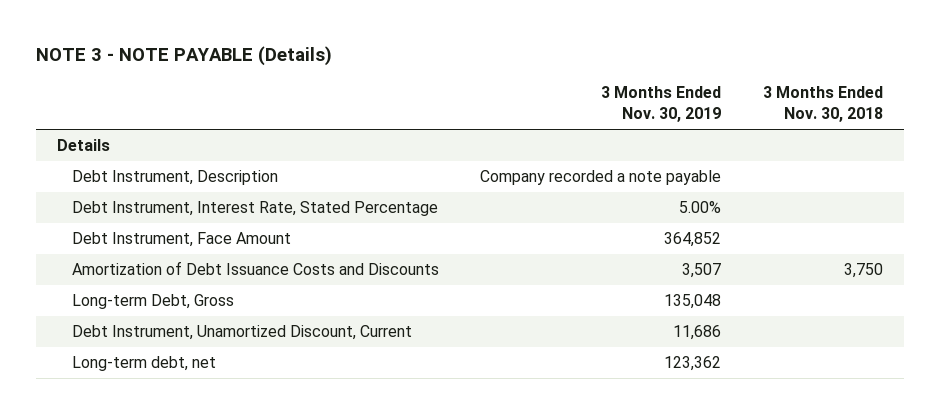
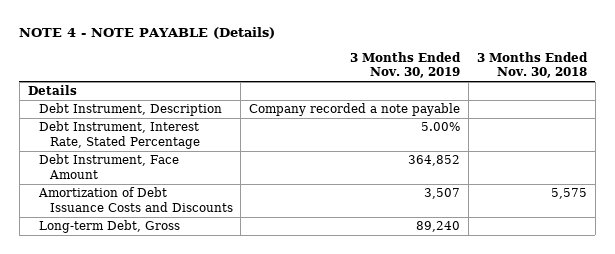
- NOTE 3 - NOTE PAYABLE (Details)
+ NOTE 4 - NOTE PAYABLE (Details)
- Amortization of Debt Issuance Costs and Discounts | 3,507 | 3,750
- Long-term Debt, Gross | 135,048 |
- Debt Instrument, Unamortized Discount, Current | 11,686 |
- Long-term debt, net | 123,362 |
+ Amortization of Debt Issuance Costs and Discounts | 3,507 | 5,575
+ Long-term Debt, Gross | 89,240 |

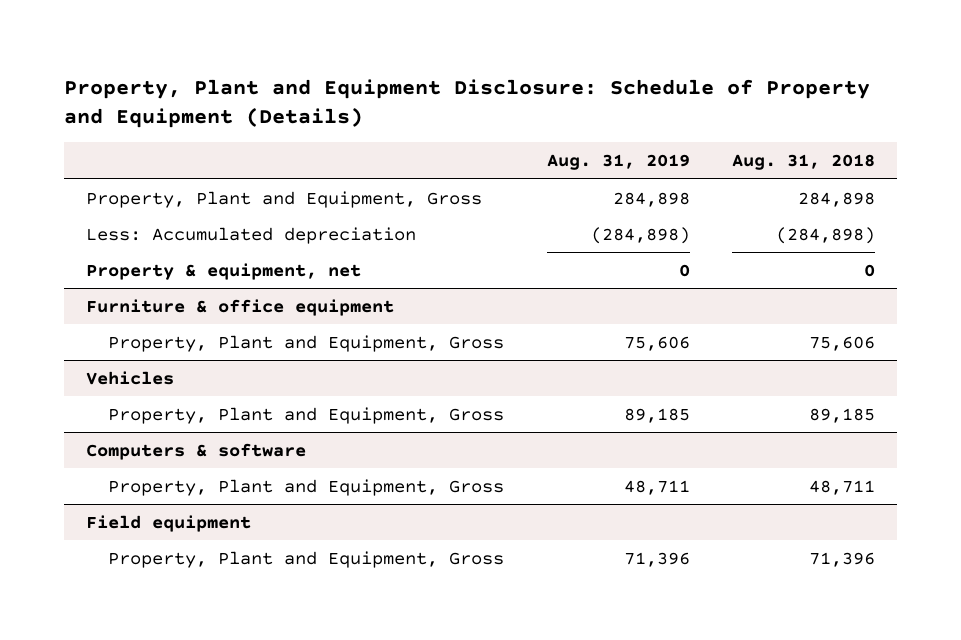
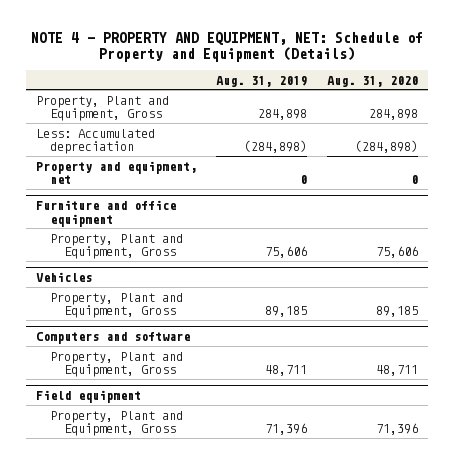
- Property, Plant and Equipment Disclosure: Schedule of Property and Equipment (Details)
+ NOTE 4 - PROPERTY AND EQUIPMENT, NET: Schedule of Property and Equipment (Details)
- | Aug. 31, 2019 | Aug. 31, 2018
+ | Aug. 31, 2019 | Aug. 31, 2020
- Property & equipment, net | 0 | 0
- Furniture & office equipment
+ Property and equipment, net | 0 | 0
+ Furniture and office equipment
- Computers & software
+ Computers and software

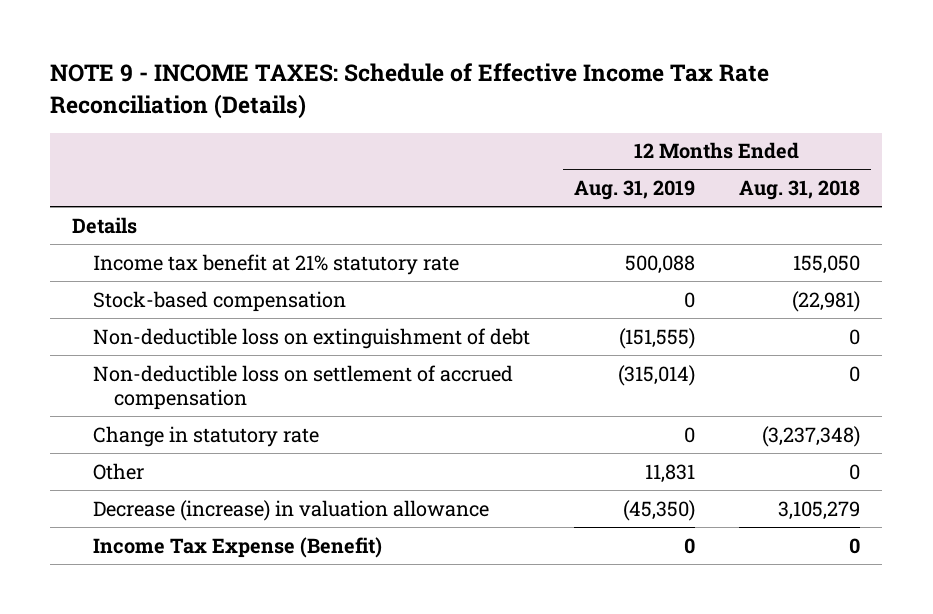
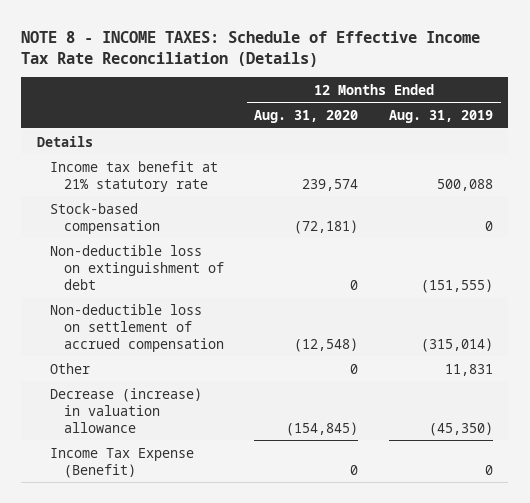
- NOTE 9 - INCOME TAXES: Schedule of Effective Income Tax Rate Reconciliation (Details)
+ NOTE 8 - INCOME TAXES: Schedule of Effective Income Tax Rate Reconciliation (Details)
- | 12 Months Ended Aug. 31, 2019 | 12 Months Ended Aug. 31, 2018
+ | 12 Months Ended Aug. 31, 2020 | 12 Months Ended Aug. 31, 2019
- Change in statutory rate | 0 | (3,237,348)

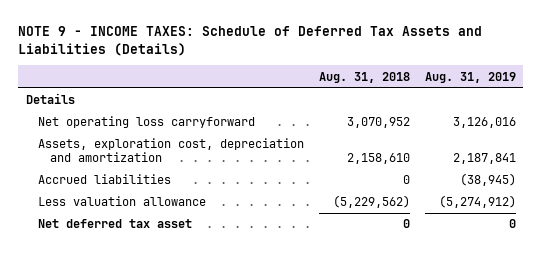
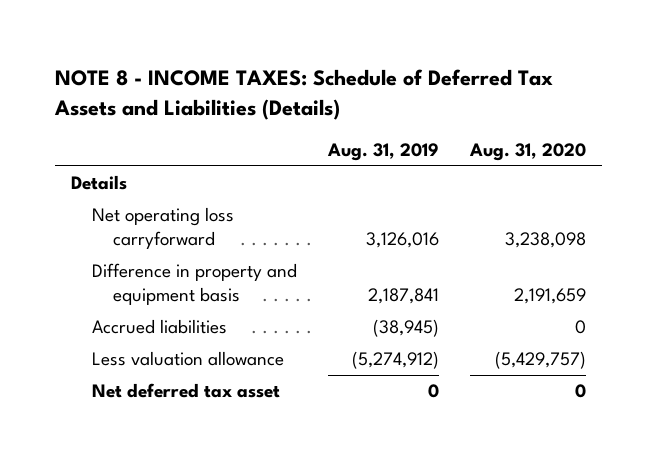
- NOTE 9 - INCOME TAXES: Schedule of Deferred Tax Assets and Liabilities (Details)
+ NOTE 8 - INCOME TAXES: Schedule of Deferred Tax Assets and Liabilities (Details)
- | Aug. 31, 2018 | Aug. 31, 2019
+ | Aug. 31, 2019 | Aug. 31, 2020
- Assets, exploration cost, depreciation and amortization | 2,158,610 | 2,187,841
+ Difference in property and equipment basis | 2,187,841 | 2,191,659

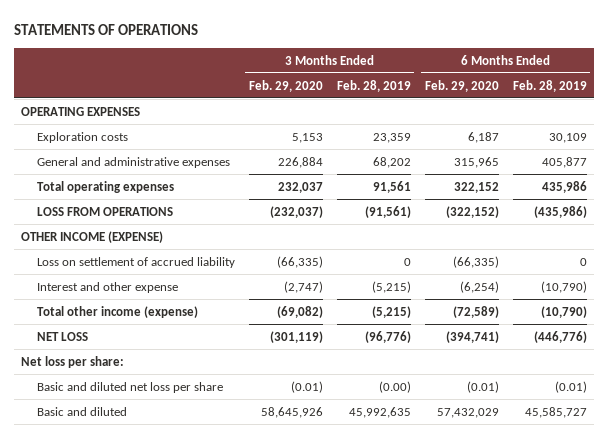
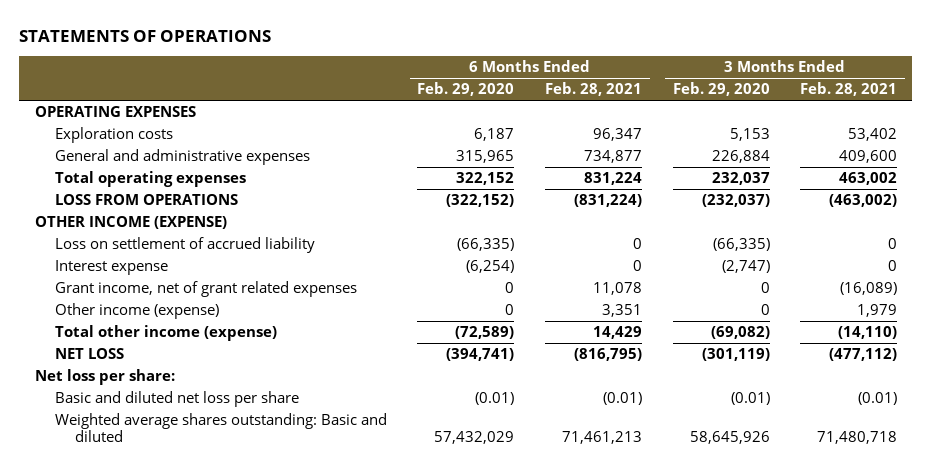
- | 3 Months Ended Feb. 29, 2020 | 3 Months Ended Feb. 28, 2019 | 6 Months Ended Feb. 29, 2020 | 6 Months Ended Feb. 28, 2019
+ | 6 Months Ended Feb. 29, 2020 | 6 Months Ended Feb. 28, 2021 | 3 Months Ended Feb. 29, 2020 | 3 Months Ended Feb. 28, 2021
- Interest and other expense | (2,747) | (5,215) | (6,254) | (10,790)
+ Interest expense | (6,254) | 0 | (2,747) | 0
+ Grant income, net of grant related expenses | 0 | 11,078 | 0 | (16,089)
+ Other income (expense) | 0 | 3,351 | 0 | 1,979
- Basic and diluted | 58,645,926 | 45,992,635 | 57,432,029 | 45,585,727
+ Weighted average shares outstanding: Basic and diluted | 57,432,029 | 71,461,213 | 58,645,926 | 71,480,718

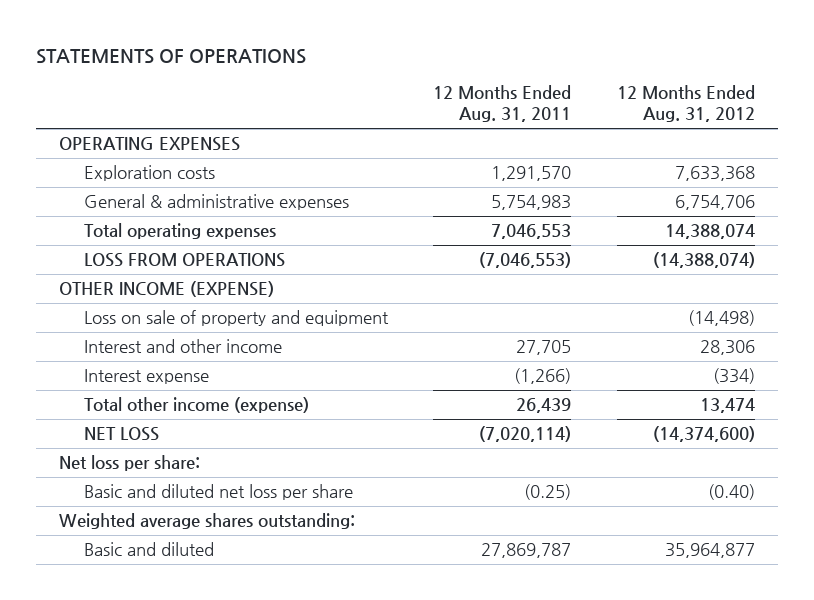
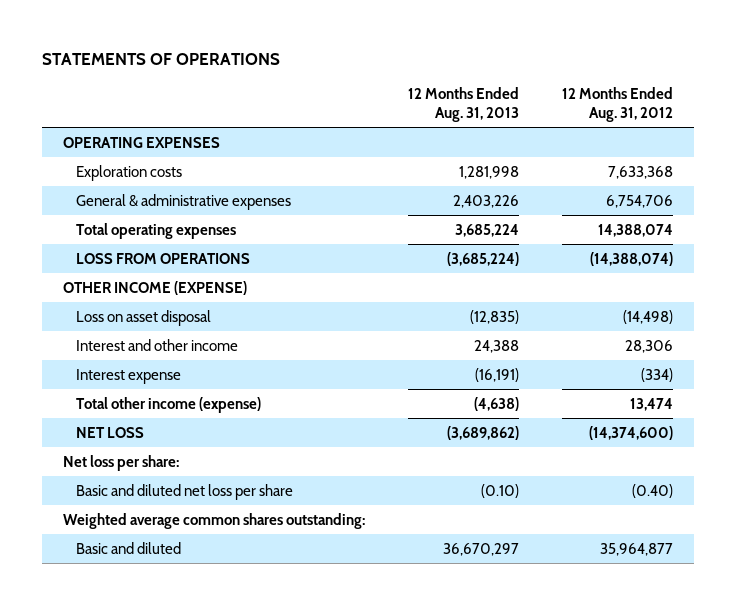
- | 12 Months Ended Aug. 31, 2011 | 12 Months Ended Aug. 31, 2012
+ | 12 Months Ended Aug. 31, 2013 | 12 Months Ended Aug. 31, 2012
- Loss on sale of property and equipment | | (14,498)
+ Loss on asset disposal | (12,835) | (14,498)
- Weighted average shares outstanding:
+ Weighted average common shares outstanding:

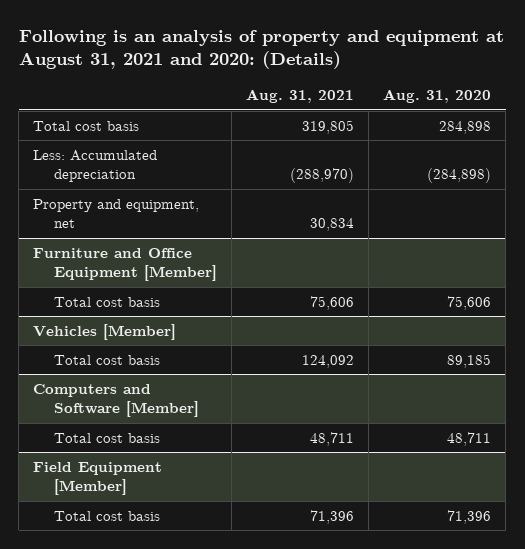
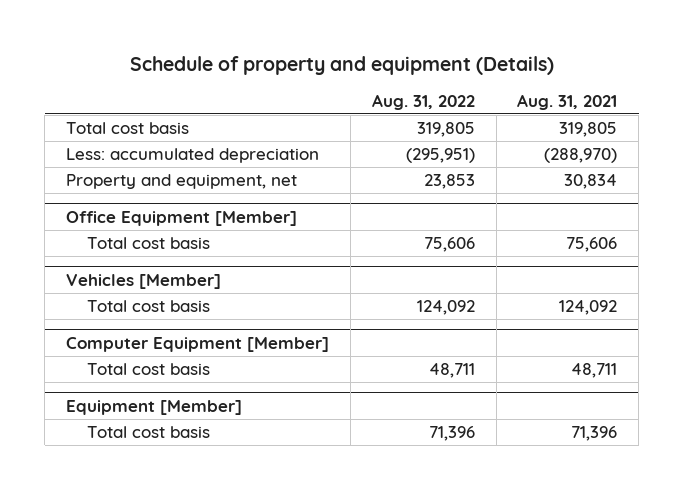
- Following is an analysis of property and equipment at August 31, 2021 and 2020: (Details)
+ Schedule of property and equipment (Details)
- | Aug. 31, 2021 | Aug. 31, 2020
+ | Aug. 31, 2022 | Aug. 31, 2021
- Less: Accumulated depreciation | (288,970) | (284,898)
+ Less: accumulated depreciation | (295,951) | (288,970)
- Furniture and Office Equipment [Member]
+ Office Equipment [Member]
- Computers and Software [Member]
+ Computer Equipment [Member]
- Field Equipment [Member]
+ Equipment [Member]

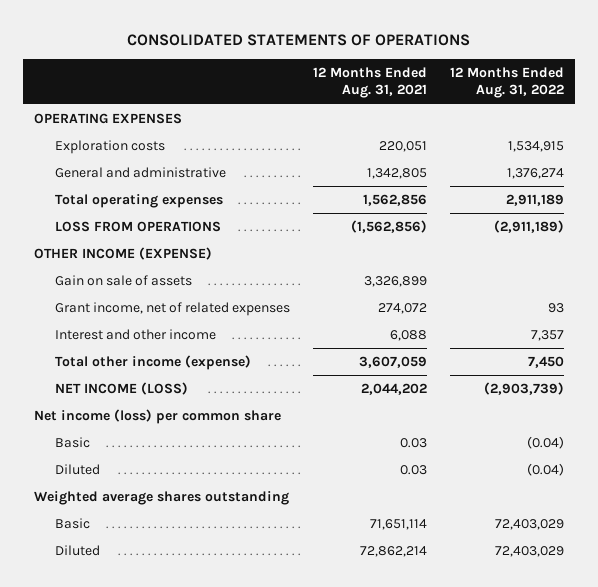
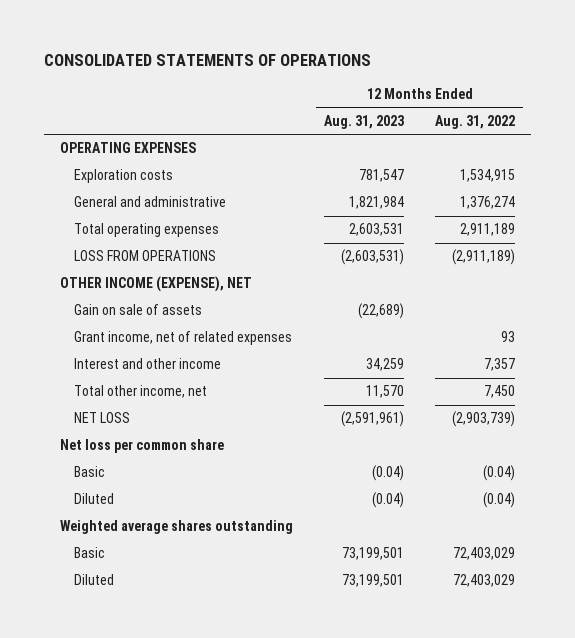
- | 12 Months Ended Aug. 31, 2021 | 12 Months Ended Aug. 31, 2022
+ | 12 Months Ended Aug. 31, 2023 | 12 Months Ended Aug. 31, 2022
- OTHER INCOME (EXPENSE)
+ OTHER INCOME (EXPENSE), NET
- Total other income (expense) | 3,607,059 | 7,450
- NET INCOME (LOSS) | 2,044,202 | (2,903,739)
- Net income (loss) per common share
+ Total other income, net | 11,570 | 7,450
+ NET LOSS | (2,591,961) | (2,903,739)
+ Net loss per common share

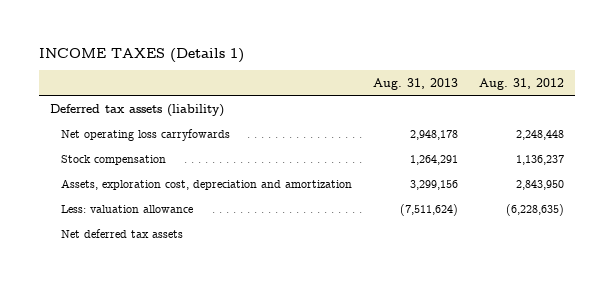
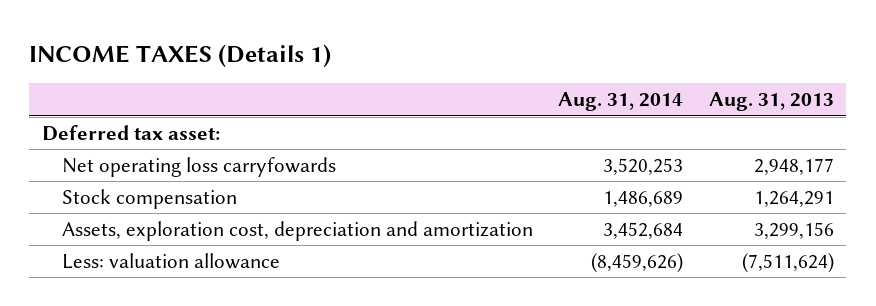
- | Aug. 31, 2013 | Aug. 31, 2012
+ | Aug. 31, 2014 | Aug. 31, 2013
- Deferred tax assets (liability)
- Net operating loss carryfowards | 2,948,178 | 2,248,448
+ Deferred tax asset:
+ Net operating loss carryfowards | 3,520,253 | 2,948,177
- Net deferred tax assets

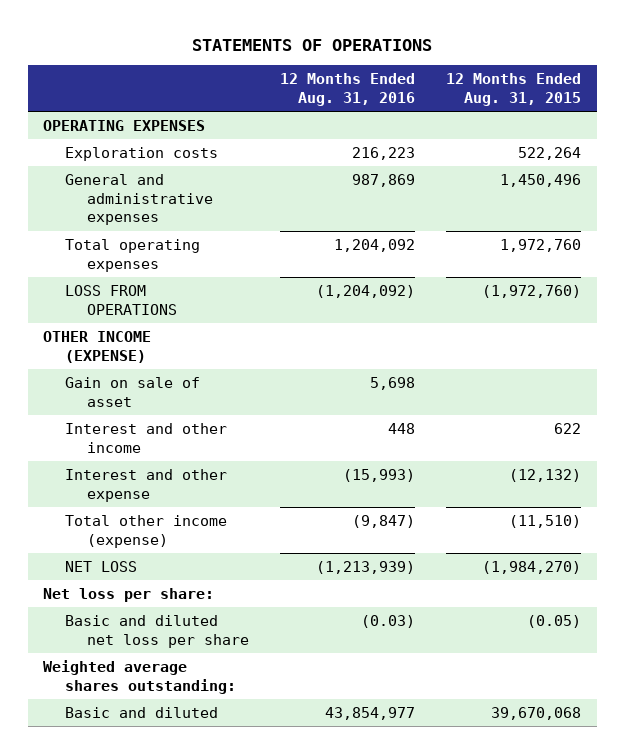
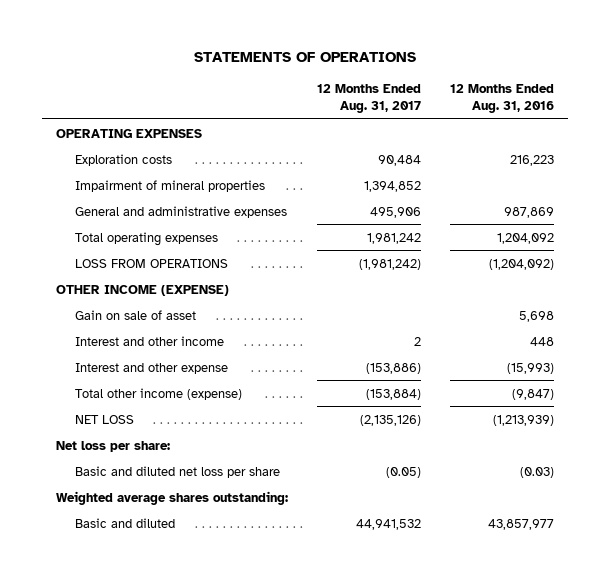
- | 12 Months Ended Aug. 31, 2016 | 12 Months Ended Aug. 31, 2015
+ | 12 Months Ended Aug. 31, 2017 | 12 Months Ended Aug. 31, 2016
+ Impairment of mineral properties | 1,394,852 |
- Basic and diluted | 43,854,977 | 39,670,068
+ Basic and diluted | 44,941,532 | 43,857,977

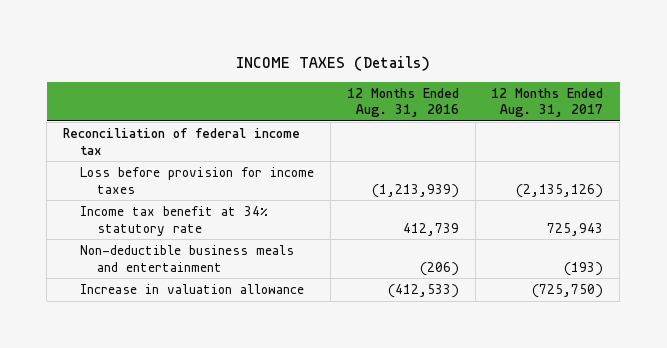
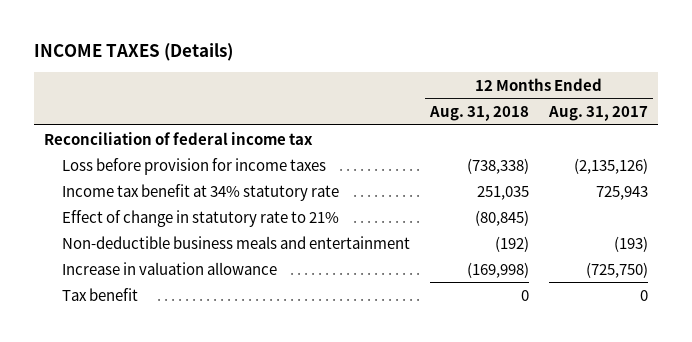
- | 12 Months Ended Aug. 31, 2016 | 12 Months Ended Aug. 31, 2017
+ | 12 Months Ended Aug. 31, 2018 | 12 Months Ended Aug. 31, 2017
+ Effect of change in statutory rate to 21% | (80,845) |
+ Tax benefit | 0 | 0

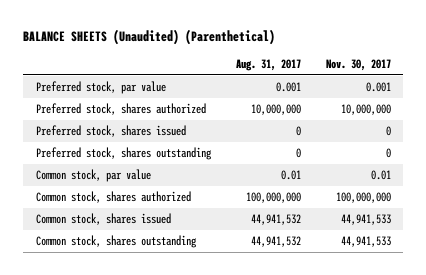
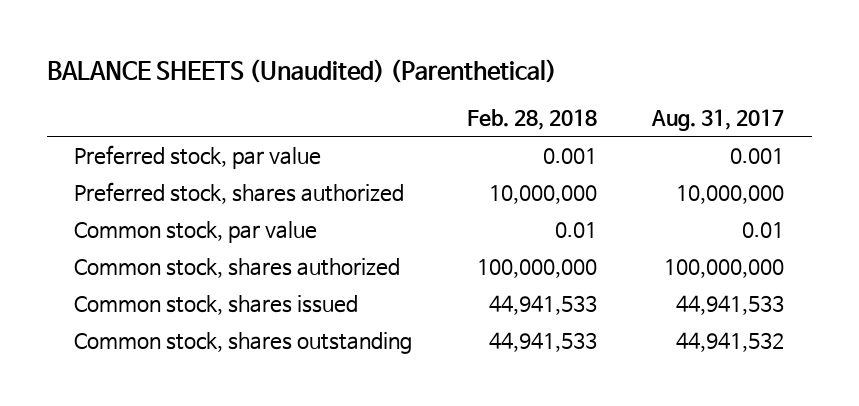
- | Aug. 31, 2017 | Nov. 30, 2017
+ | Feb. 28, 2018 | Aug. 31, 2017
- Preferred stock, shares issued | 0 | 0
- Preferred stock, shares outstanding | 0 | 0
- Common stock, shares issued | 44,941,532 | 44,941,533
+ Common stock, shares issued | 44,941,533 | 44,941,533

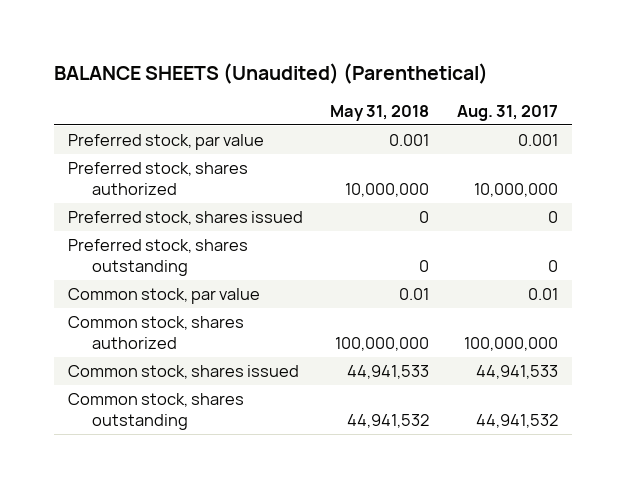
- | Feb. 28, 2018 | Aug. 31, 2017
+ | May 31, 2018 | Aug. 31, 2017
+ Preferred stock, shares issued | 0 | 0
+ Preferred stock, shares outstanding | 0 | 0

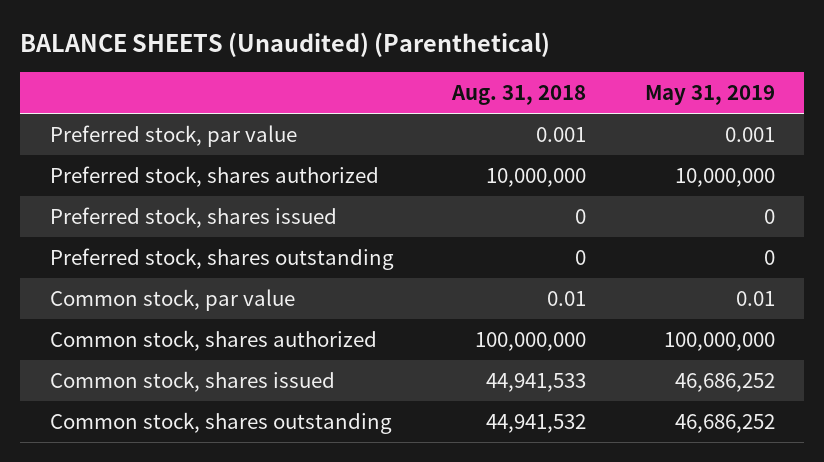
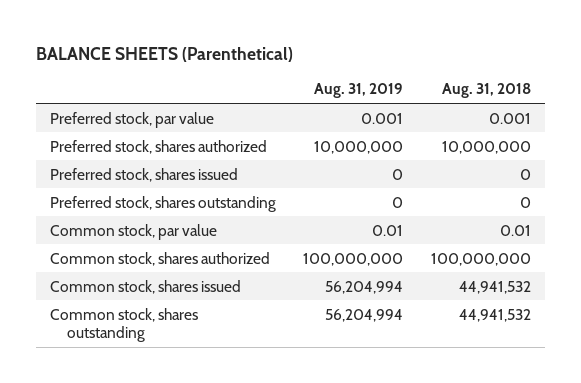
- BALANCE SHEETS (Unaudited) (Parenthetical)
+ BALANCE SHEETS (Parenthetical)
- | Aug. 31, 2018 | May 31, 2019
+ | Aug. 31, 2019 | Aug. 31, 2018
- Common stock, shares issued | 44,941,533 | 46,686,252
+ Common stock, shares issued | 56,204,994 | 44,941,532

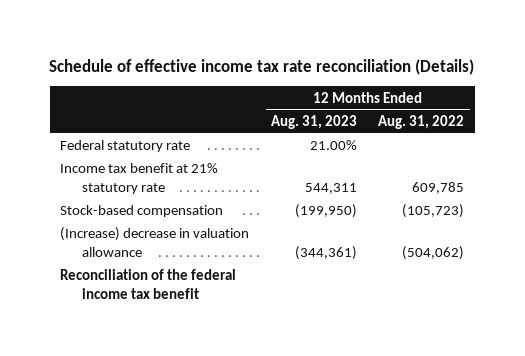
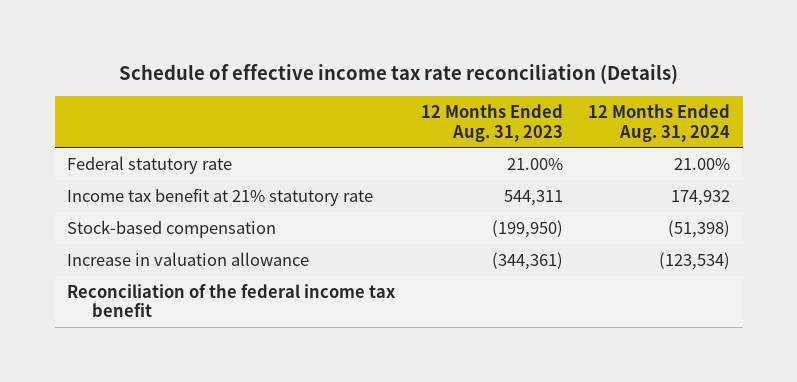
- | 12 Months Ended Aug. 31, 2023 | 12 Months Ended Aug. 31, 2022
+ | 12 Months Ended Aug. 31, 2023 | 12 Months Ended Aug. 31, 2024
- (Increase) decrease in valuation allowance | (344,361) | (504,062)
+ Increase in valuation allowance | (344,361) | (123,534)

